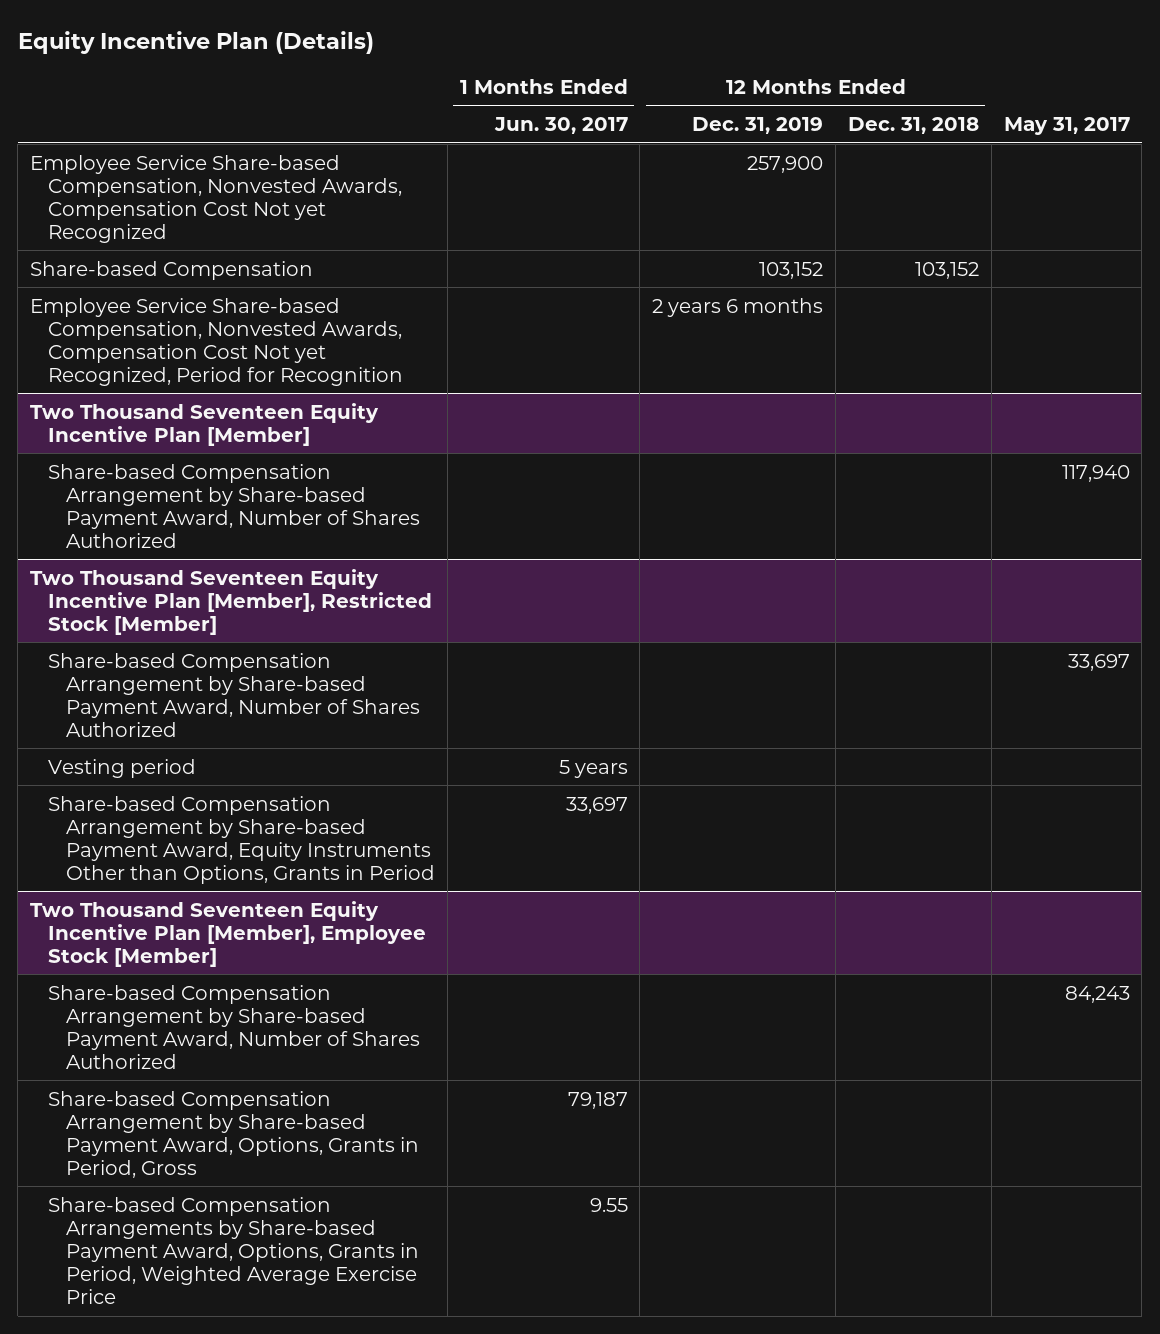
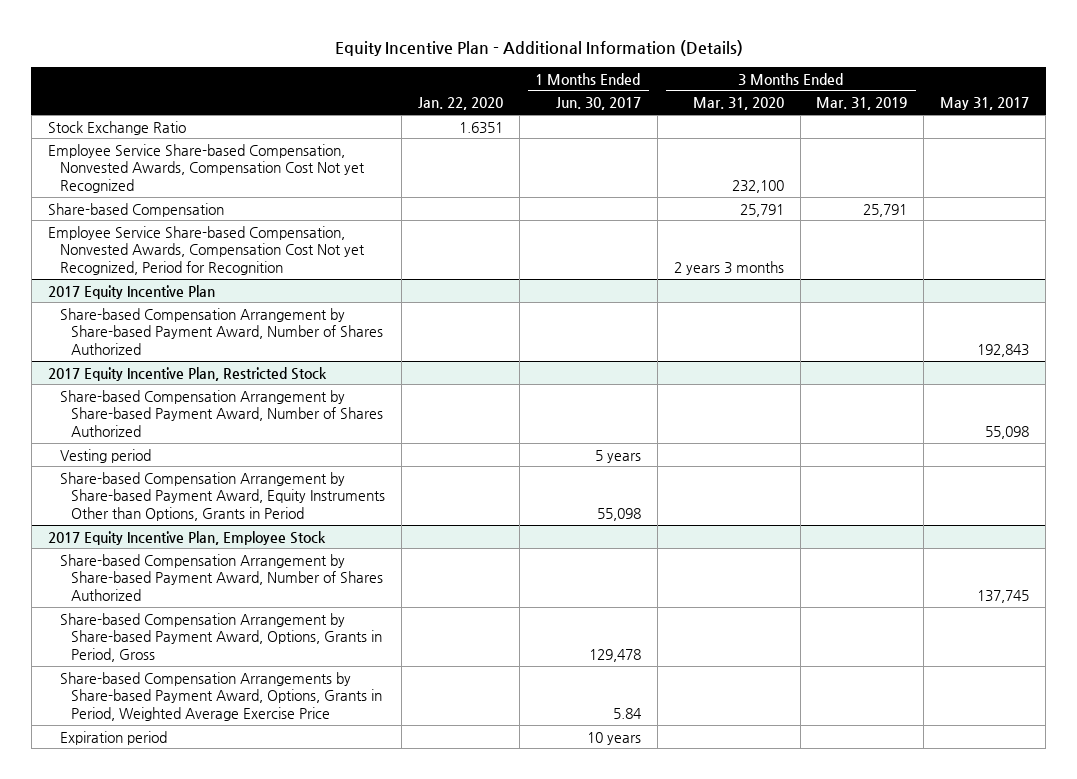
- Equity Incentive Plan (Details)
+ Equity Incentive Plan - Additional Information (Details)
- | 1 Months Ended Jun. 30, 2017 | 12 Months Ended Dec. 31, 2019 | 12 Months Ended Dec. 31, 2018 | May 31, 2017
+ | Jan. 22, 2020 | 1 Months Ended Jun. 30, 2017 | 3 Months Ended Mar. 31, 2020 | 3 Months Ended Mar. 31, 2019 | May 31, 2017
+ Stock Exchange Ratio | 1.6351 | | | |
- Two Thousand Seventeen Equity Incentive Plan [Member]
- Share-based Compensation Arrangement by Share-based Payment Award, Number of Shares Authorized | | | | 117,940
- Two Thousand Seventeen Equity Incentive Plan [Member], Restricted Stock [Member]
- Share-based Compensation Arrangement by Share-based Payment Award, Number of Shares Authorized | | | | 33,697
+ 2017 Equity Incentive Plan
+ Share-based Compensation Arrangement by Share-based Payment Award, Number of Shares Authorized | | | | | 192,843
+ 2017 Equity Incentive Plan, Restricted Stock
+ Share-based Compensation Arrangement by Share-based Payment Award, Number of Shares Authorized | | | | | 55,098
- Share-based Compensation Arrangement by Share-based Payment Award, Equity Instruments Other than Options, Grants in Period | 33,697 | | |
- Two Thousand Seventeen Equity Incentive Plan [Member], Employee Stock [Member]
- Share-based Compensation Arrangement by Share-based Payment Award, Number of Shares Authorized | | | | 84,243
- Share-based Compensation Arrangement by Share-based Payment Award, Options, Grants in Period, Gross | 79,187 | | |
- Share-based Compensation Arrangements by Share-based Payment Award, Options, Grants in Period, Weighted Average Exercise Price | 9.55 | | |
+ Share-based Compensation Arrangement by Share-based Payment Award, Equity Instruments Other than Options, Grants in Period | | 55,098 | | |
+ 2017 Equity Incentive Plan, Employee Stock
+ Share-based Compensation Arrangement by Share-based Payment Award, Number of Shares Authorized | | | | | 137,745
+ Share-based Compensation Arrangement by Share-based Payment Award, Options, Grants in Period, Gross | | 129,478 | | |
+ Share-based Compensation Arrangements by Share-based Payment Award, Options, Grants in Period, Weighted Average Exercise Price | | 5.84 | | |
+ Expiration period | | 10 years | | |

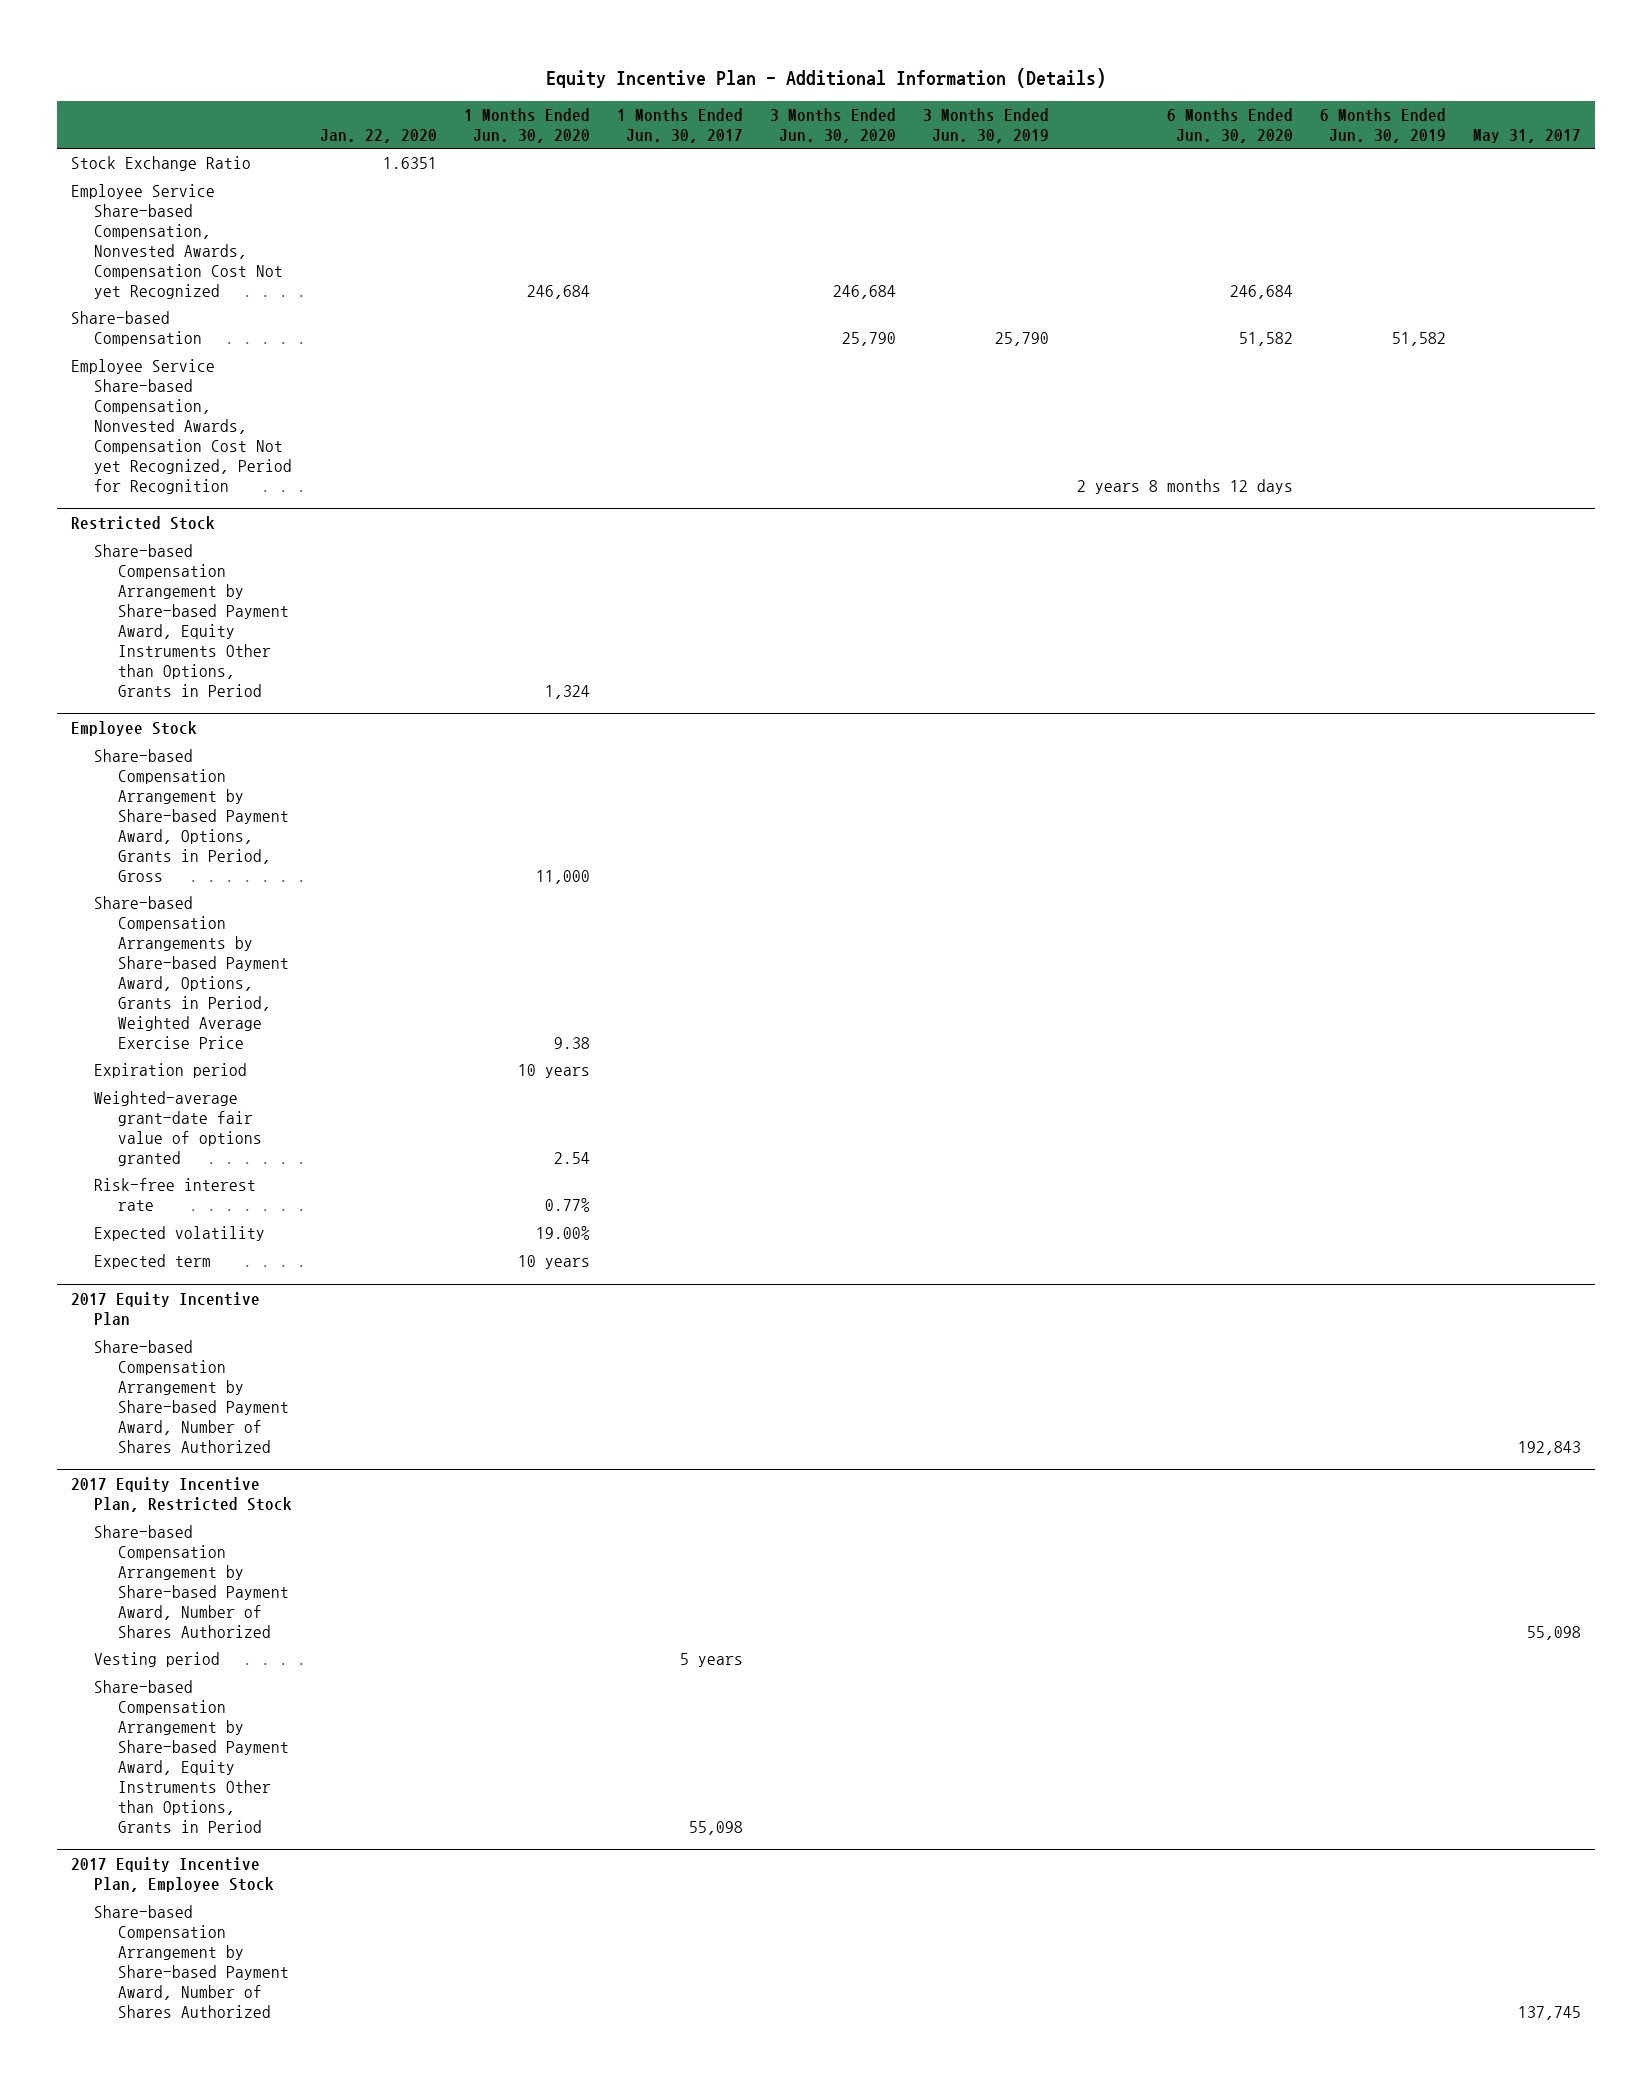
- | Jan. 22, 2020 | 1 Months Ended Jun. 30, 2017 | 3 Months Ended Mar. 31, 2020 | 3 Months Ended Mar. 31, 2019 | May 31, 2017
+ | Jan. 22, 2020 | 1 Months Ended Jun. 30, 2020 | 1 Months Ended Jun. 30, 2017 | 3 Months Ended Jun. 30, 2020 | 3 Months Ended Jun. 30, 2019 | 6 Months Ended Jun. 30, 2020 | 6 Months Ended Jun. 30, 2019 | May 31, 2017
+ Restricted Stock
+ Share-based Compensation Arrangement by Share-based Payment Award, Equity Instruments Other than Options, Grants in Period | | 1,324 | | | | | |
+ Employee Stock
+ Share-based Compensation Arrangement by Share-based Payment Award, Options, Grants in Period, Gross | | 11,000 | | | | | |
+ Share-based Compensation Arrangements by Share-based Payment Award, Options, Grants in Period, Weighted Average Exercise Price | | 9.38 | | | | | |
+ Expiration period | | 10 years | | | | | |
+ Weighted-average grant-date fair value of options granted | | 2.54 | | | | | |
+ Risk-free interest rate | | 0.77% | | | | | |
+ Expected volatility | | 19.00% | | | | | |
+ Expected term | | 10 years | | | | | |
@ 2017 Equity Incentive Plan, Employee Stock
- Share-based Compensation Arrangement by Share-based Payment Award, Options, Grants in Period, Gross | | 129,478 | | |
- Share-based Compensation Arrangements by Share-based Payment Award, Options, Grants in Period, Weighted Average Exercise Price | | 5.84 | | |
- Expiration period | | 10 years | | |

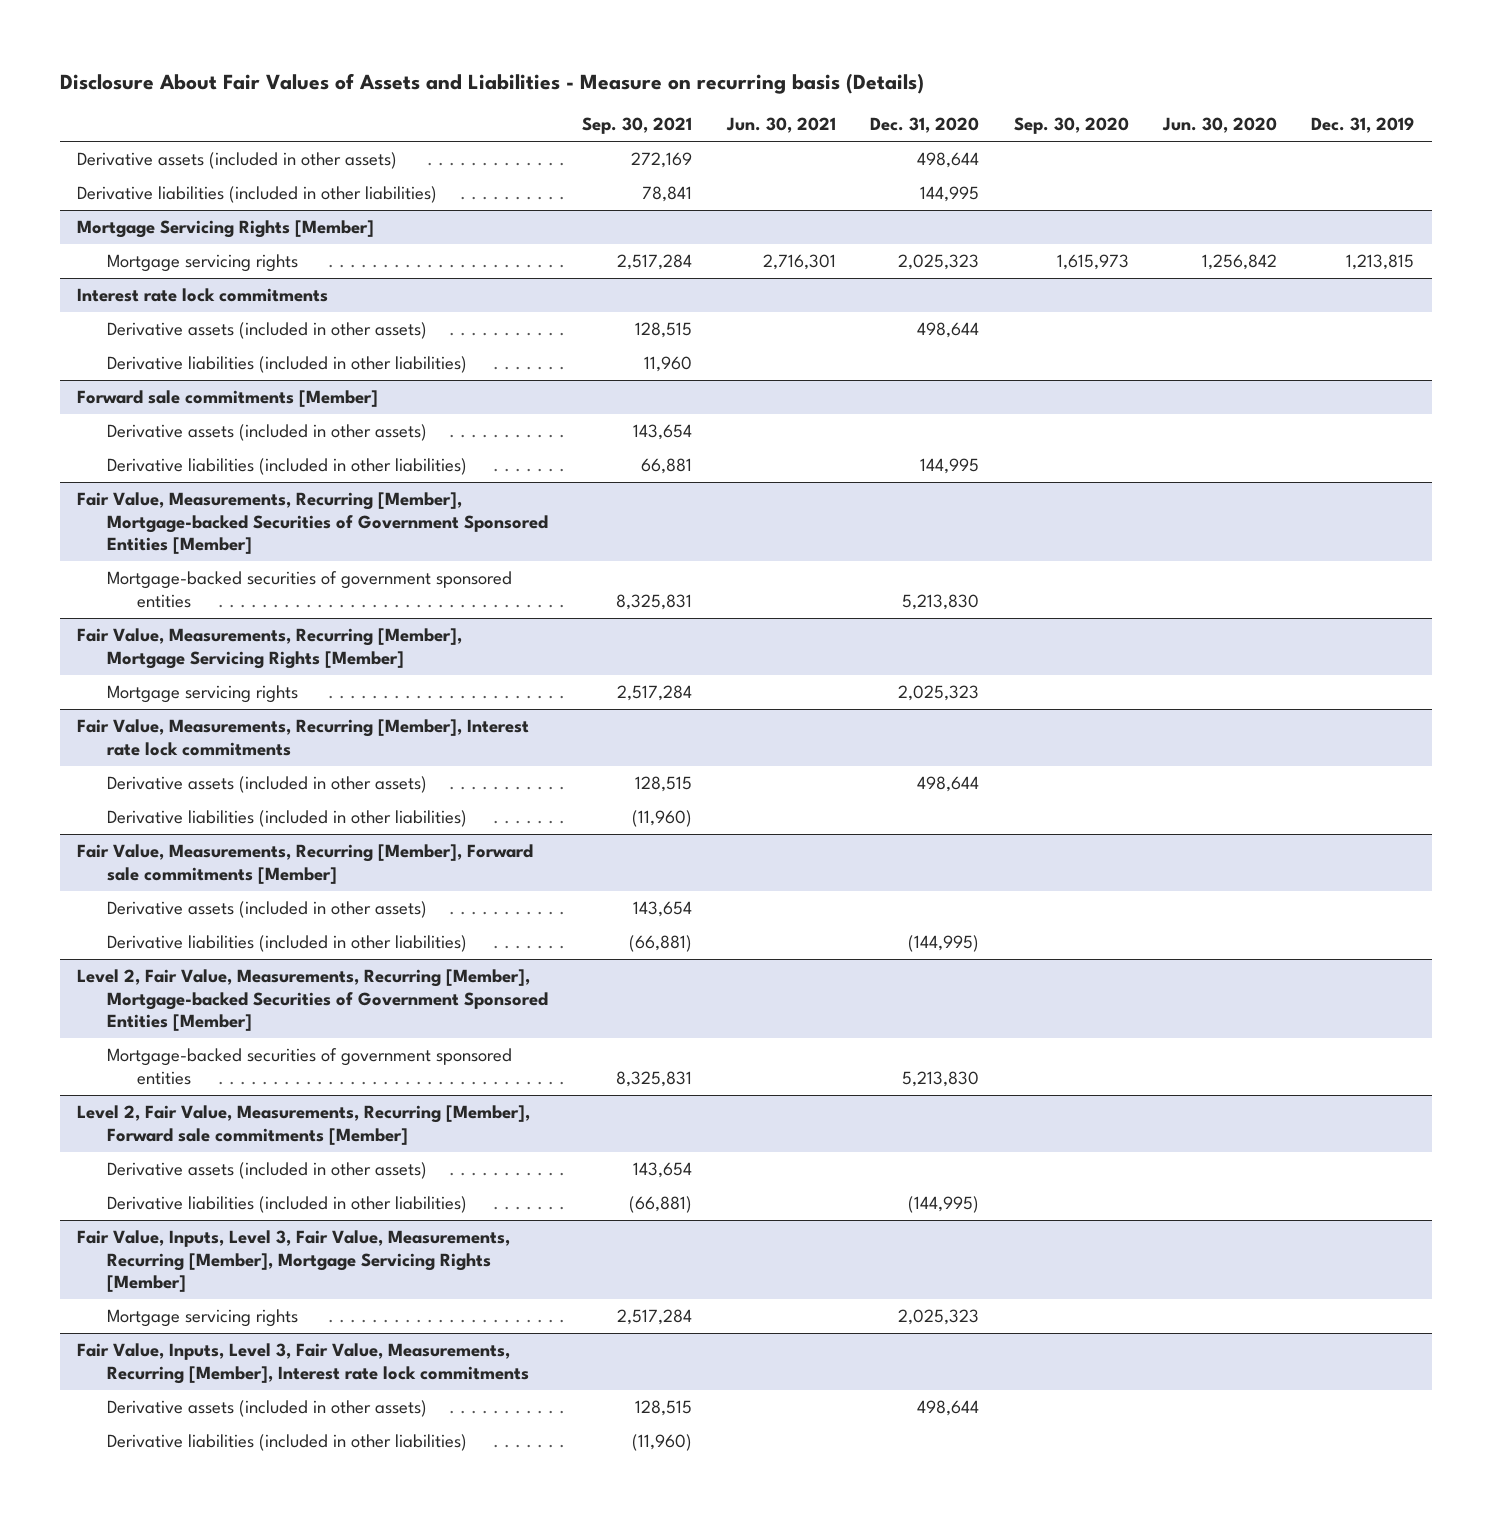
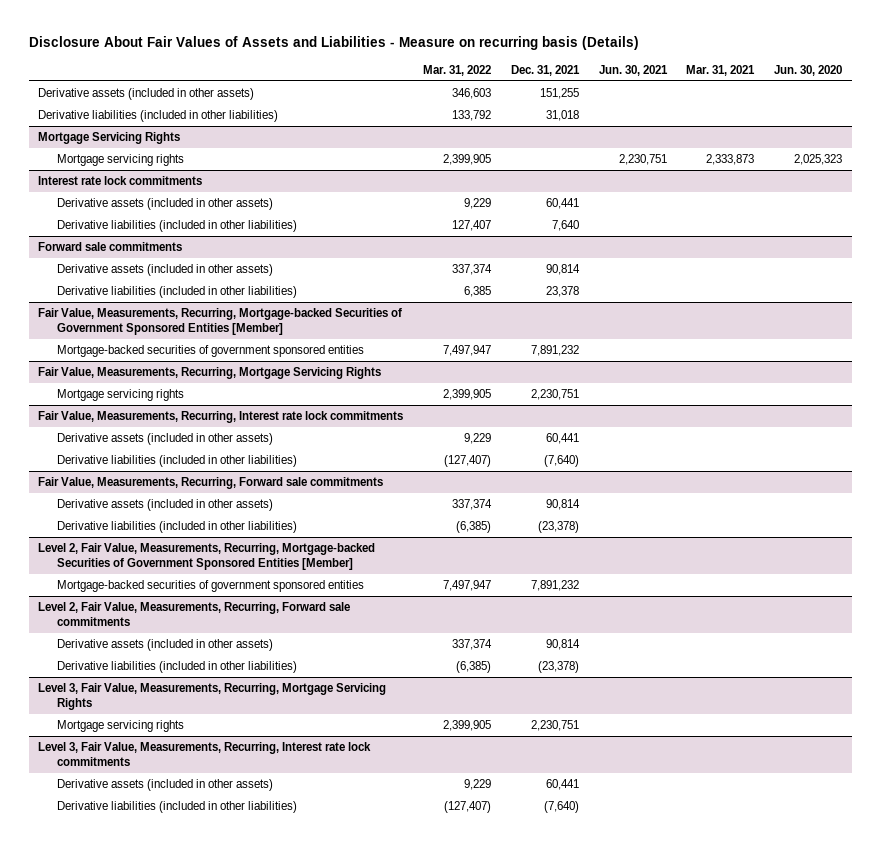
- | Sep. 30, 2021 | Jun. 30, 2021 | Dec. 31, 2020 | Sep. 30, 2020 | Jun. 30, 2020 | Dec. 31, 2019
+ | Mar. 31, 2022 | Dec. 31, 2021 | Jun. 30, 2021 | Mar. 31, 2021 | Jun. 30, 2020
- Mortgage Servicing Rights [Member]
- Mortgage servicing rights | 2,517,284 | 2,716,301 | 2,025,323 | 1,615,973 | 1,256,842 | 1,213,815
+ Mortgage Servicing Rights
+ Mortgage servicing rights | 2,399,905 | | 2,230,751 | 2,333,873 | 2,025,323
- Forward sale commitments [Member]
+ Forward sale commitments
- Fair Value, Measurements, Recurring [Member], Mortgage-backed Securities of Government Sponsored Entities [Member]
+ Fair Value, Measurements, Recurring, Mortgage-backed Securities of Government Sponsored Entities [Member]
- Fair Value, Measurements, Recurring [Member], Mortgage Servicing Rights [Member]
+ Fair Value, Measurements, Recurring, Mortgage Servicing Rights
- Fair Value, Measurements, Recurring [Member], Interest rate lock commitments
+ Fair Value, Measurements, Recurring, Interest rate lock commitments
- Fair Value, Measurements, Recurring [Member], Forward sale commitments [Member]
+ Fair Value, Measurements, Recurring, Forward sale commitments
- Level 2, Fair Value, Measurements, Recurring [Member], Mortgage-backed Securities of Government Sponsored Entities [Member]
+ Level 2, Fair Value, Measurements, Recurring, Mortgage-backed Securities of Government Sponsored Entities [Member]
- Level 2, Fair Value, Measurements, Recurring [Member], Forward sale commitments [Member]
+ Level 2, Fair Value, Measurements, Recurring, Forward sale commitments
- Fair Value, Inputs, Level 3, Fair Value, Measurements, Recurring [Member], Mortgage Servicing Rights [Member]
+ Level 3, Fair Value, Measurements, Recurring, Mortgage Servicing Rights
- Fair Value, Inputs, Level 3, Fair Value, Measurements, Recurring [Member], Interest rate lock commitments
+ Level 3, Fair Value, Measurements, Recurring, Interest rate lock commitments

